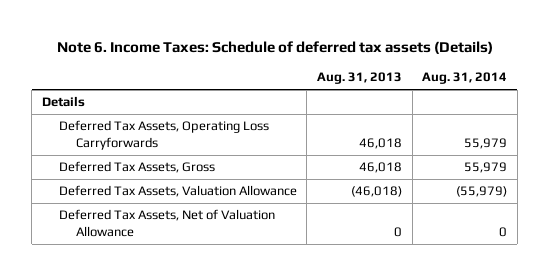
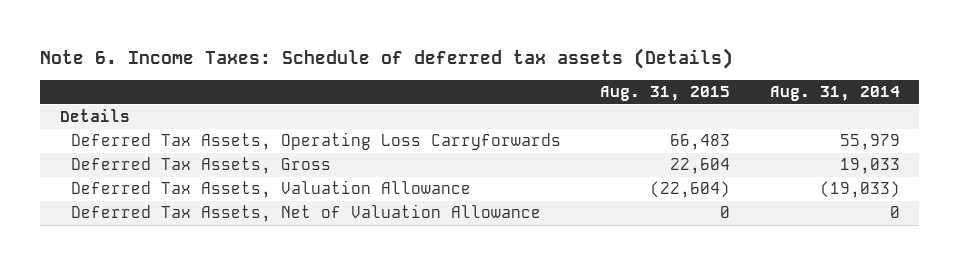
- | Aug. 31, 2013 | Aug. 31, 2014
+ | Aug. 31, 2015 | Aug. 31, 2014
- Deferred Tax Assets, Gross | 46,018 | 55,979
- Deferred Tax Assets, Valuation Allowance | (46,018) | (55,979)
+ Deferred Tax Assets, Gross | 22,604 | 19,033
+ Deferred Tax Assets, Valuation Allowance | (22,604) | (19,033)

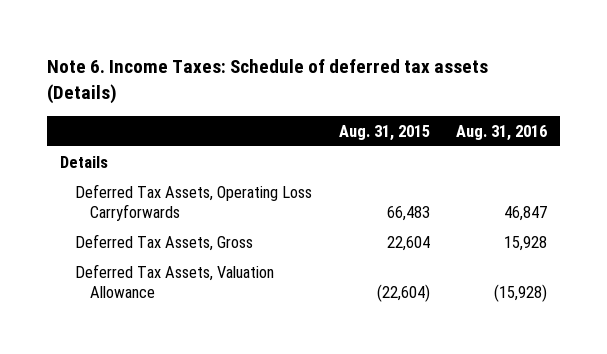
- | Aug. 31, 2015 | Aug. 31, 2014
+ | Aug. 31, 2015 | Aug. 31, 2016
- Deferred Tax Assets, Net of Valuation Allowance | 0 | 0

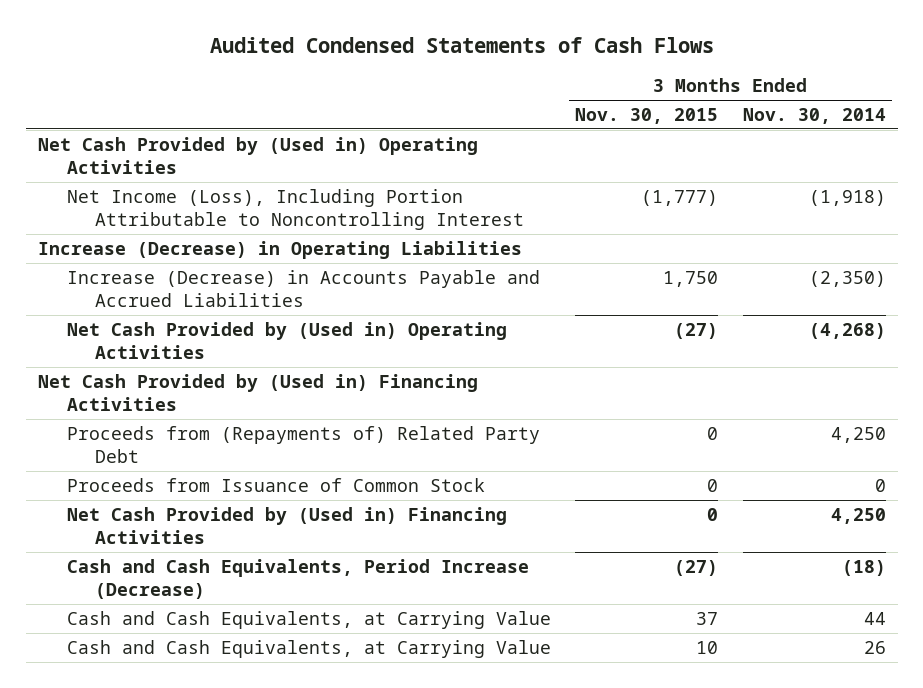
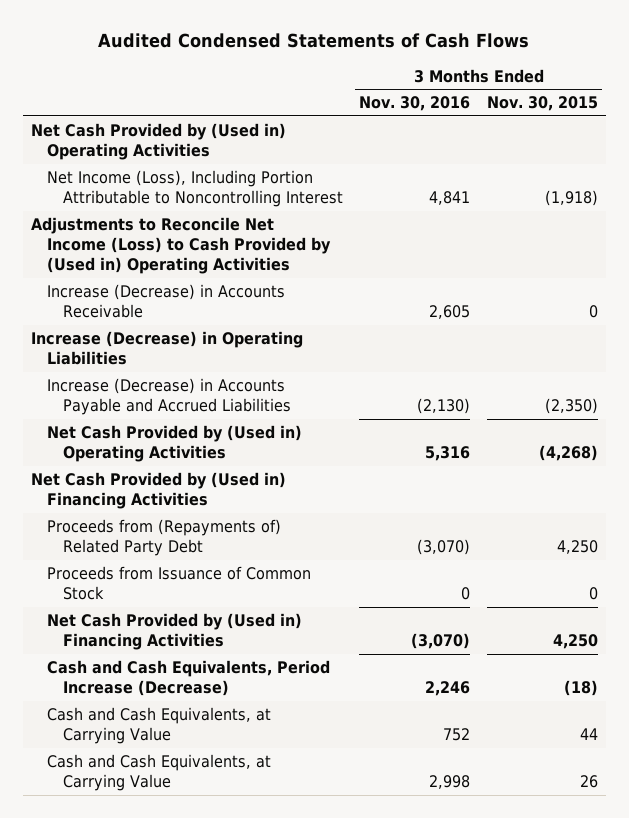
- | 3 Months Ended Nov. 30, 2015 | 3 Months Ended Nov. 30, 2014
+ | 3 Months Ended Nov. 30, 2016 | 3 Months Ended Nov. 30, 2015
- Net Income (Loss), Including Portion Attributable to Noncontrolling Interest | (1,777) | (1,918)
+ Net Income (Loss), Including Portion Attributable to Noncontrolling Interest | 4,841 | (1,918)
+ Adjustments to Reconcile Net Income (Loss) to Cash Provided by (Used in) Operating Activities
+ Increase (Decrease) in Accounts Receivable | 2,605 | 0
- Increase (Decrease) in Accounts Payable and Accrued Liabilities | 1,750 | (2,350)
- Net Cash Provided by (Used in) Operating Activities | (27) | (4,268)
+ Increase (Decrease) in Accounts Payable and Accrued Liabilities | (2,130) | (2,350)
+ Net Cash Provided by (Used in) Operating Activities | 5,316 | (4,268)
- Proceeds from (Repayments of) Related Party Debt | 0 | 4,250
+ Proceeds from (Repayments of) Related Party Debt | (3,070) | 4,250
- Net Cash Provided by (Used in) Financing Activities | 0 | 4,250
- Cash and Cash Equivalents, Period Increase (Decrease) | (27) | (18)
- Cash and Cash Equivalents, at Carrying Value | 37 | 44
- Cash and Cash Equivalents, at Carrying Value | 10 | 26
+ Net Cash Provided by (Used in) Financing Activities | (3,070) | 4,250
+ Cash and Cash Equivalents, Period Increase (Decrease) | 2,246 | (18)
+ Cash and Cash Equivalents, at Carrying Value | 752 | 44
+ Cash and Cash Equivalents, at Carrying Value | 2,998 | 26

